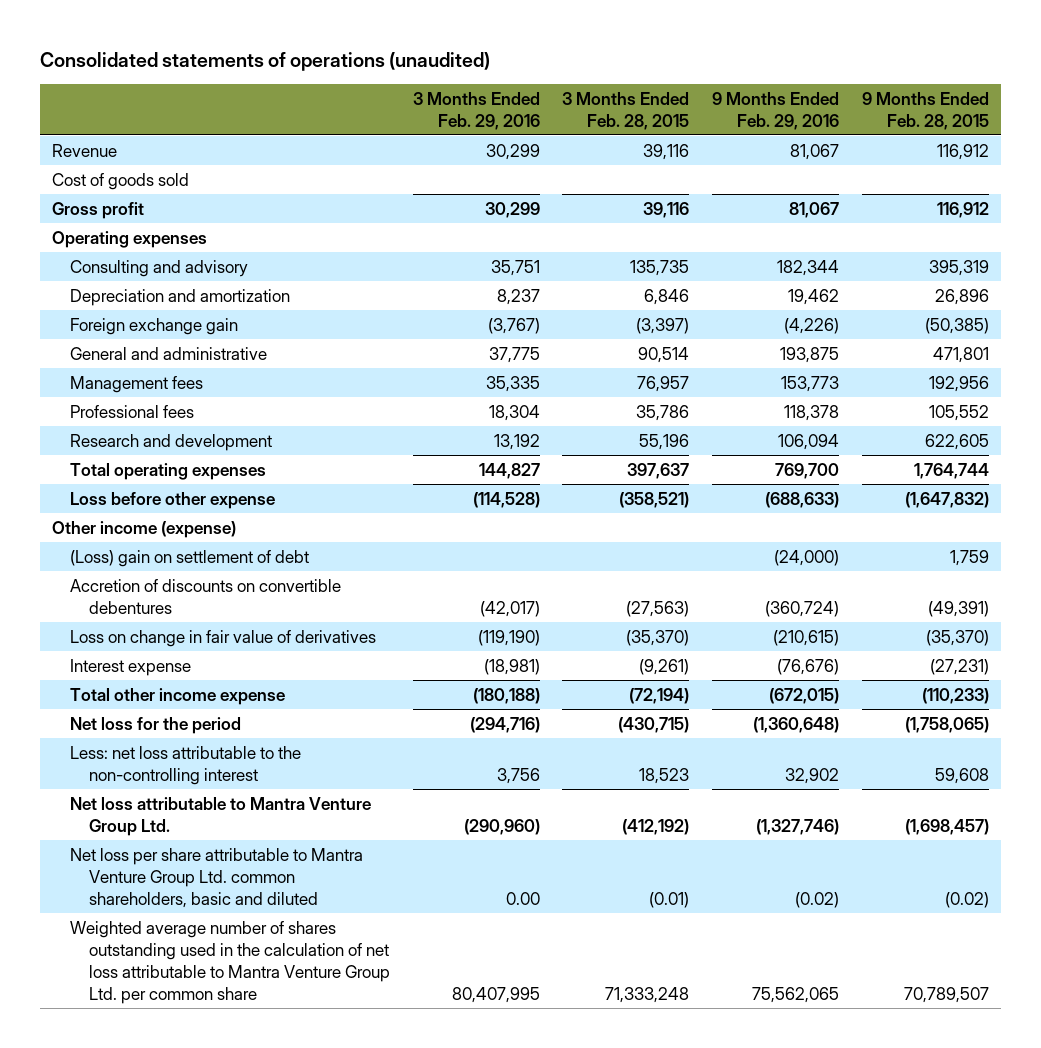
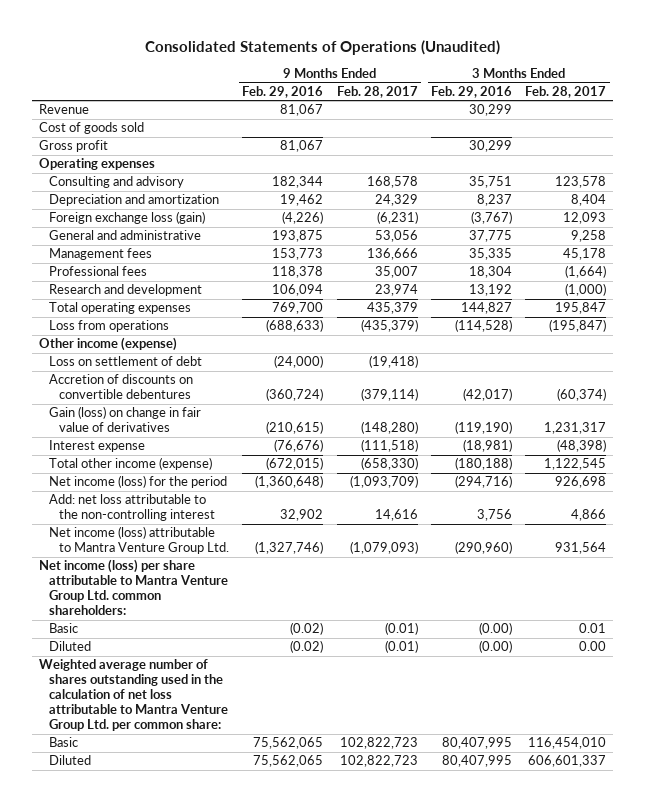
- Consolidated statements of operations (unaudited)
+ Consolidated Statements of Operations (Unaudited)
- | 3 Months Ended Feb. 29, 2016 | 3 Months Ended Feb. 28, 2015 | 9 Months Ended Feb. 29, 2016 | 9 Months Ended Feb. 28, 2015
+ | 9 Months Ended Feb. 29, 2016 | 9 Months Ended Feb. 28, 2017 | 3 Months Ended Feb. 29, 2016 | 3 Months Ended Feb. 28, 2017
- Foreign exchange gain | (3,767) | (3,397) | (4,226) | (50,385)
+ Foreign exchange loss (gain) | (4,226) | (6,231) | (3,767) | 12,093
- Loss before other expense | (114,528) | (358,521) | (688,633) | (1,647,832)
+ Loss from operations | (688,633) | (435,379) | (114,528) | (195,847)
- (Loss) gain on settlement of debt | | | (24,000) | 1,759
+ Loss on settlement of debt | (24,000) | (19,418) | |
- Loss on change in fair value of derivatives | (119,190) | (35,370) | (210,615) | (35,370)
+ Gain (loss) on change in fair value of derivatives | (210,615) | (148,280) | (119,190) | 1,231,317
- Total other income expense | (180,188) | (72,194) | (672,015) | (110,233)
- Net loss for the period | (294,716) | (430,715) | (1,360,648) | (1,758,065)
- Less: net loss attributable to the non-controlling interest | 3,756 | 18,523 | 32,902 | 59,608
- Net loss attributable to Mantra Venture Group Ltd. | (290,960) | (412,192) | (1,327,746) | (1,698,457)
- Net loss per share attributable to Mantra Venture Group Ltd. common shareholders, basic and diluted | 0.00 | (0.01) | (0.02) | (0.02)
- Weighted average number of shares outstanding used in the calculation of net loss attributable to Mantra Venture Group Ltd. per common share | 80,407,995 | 71,333,248 | 75,562,065 | 70,789,507
+ Total other income (expense) | (672,015) | (658,330) | (180,188) | 1,122,545
+ Net income (loss) for the period | (1,360,648) | (1,093,709) | (294,716) | 926,698
+ Add: net loss attributable to the non-controlling interest | 32,902 | 14,616 | 3,756 | 4,866
+ Net income (loss) attributable to Mantra Venture Group Ltd. | (1,327,746) | (1,079,093) | (290,960) | 931,564
+ Net income (loss) per share attributable to Mantra Venture Group Ltd. common shareholders:
+ Basic | (0.02) | (0.01) | (0.00) | 0.01
+ Diluted | (0.02) | (0.01) | (0.00) | 0.00
+ Weighted average number of shares outstanding used in the calculation of net loss attributable to Mantra Venture Group Ltd. per common share:
+ Basic | 75,562,065 | 102,822,723 | 80,407,995 | 116,454,010
+ Diluted | 75,562,065 | 102,822,723 | 80,407,995 | 606,601,337

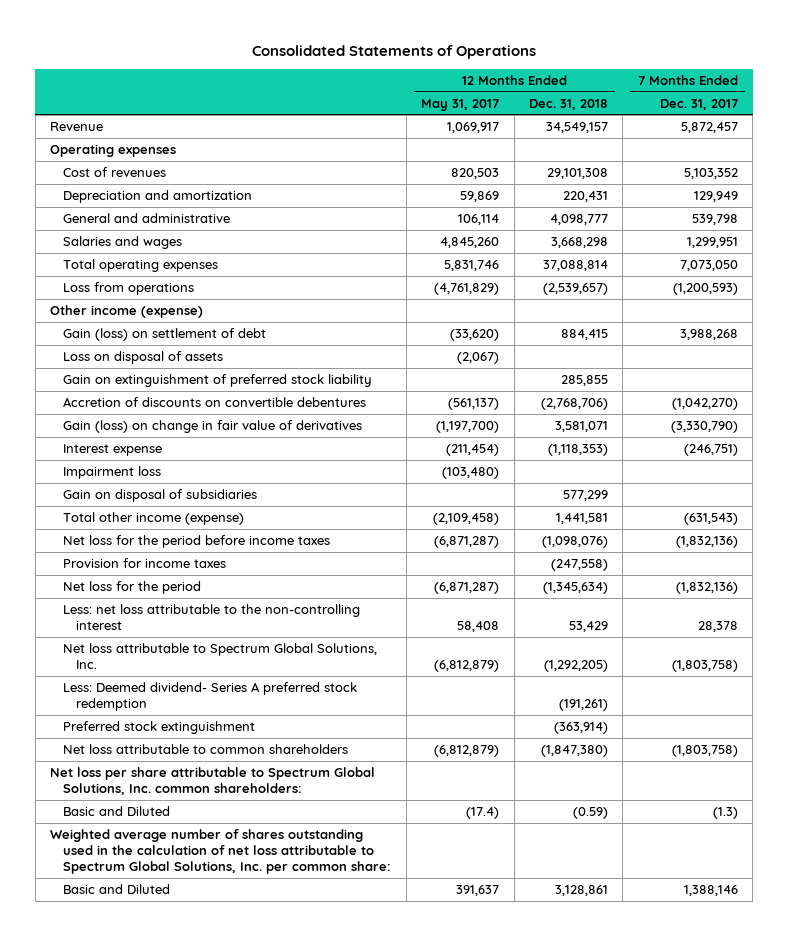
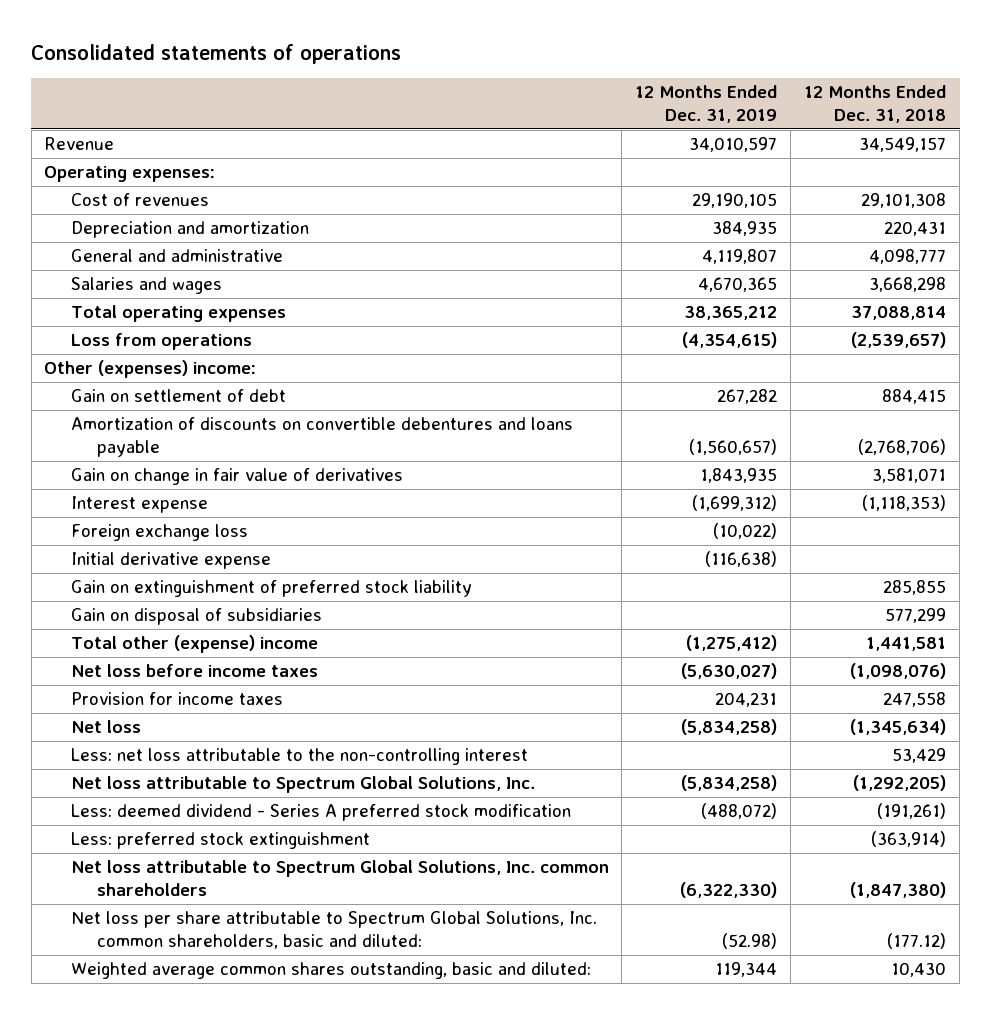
- Consolidated Statements of Operations
+ Consolidated statements of operations
- | 12 Months Ended May 31, 2017 | 12 Months Ended Dec. 31, 2018 | 7 Months Ended Dec. 31, 2017
+ | 12 Months Ended Dec. 31, 2019 | 12 Months Ended Dec. 31, 2018
- Operating expenses
+ Operating expenses:
- Other income (expense)
- Gain (loss) on settlement of debt | (33,620) | 884,415 | 3,988,268
- Loss on disposal of assets | (2,067) | |
- Accretion of discounts on convertible debentures | (561,137) | (2,768,706) | (1,042,270)
- Gain (loss) on change in fair value of derivatives | (1,197,700) | 3,581,071 | (3,330,790)
+ Other (expenses) income:
+ Gain on settlement of debt | 267,282 | 884,415
+ Amortization of discounts on convertible debentures and loans payable | (1,560,657) | (2,768,706)
+ Gain on change in fair value of derivatives | 1,843,935 | 3,581,071
- Impairment loss | (103,480) | |
+ Foreign exchange loss | (10,022) |
+ Initial derivative expense | (116,638) |
moved down: Gain on extinguishment of preferred stock liability | | 285,855
- Total other income (expense) | (2,109,458) | 1,441,581 | (631,543)
- Net loss for the period before income taxes | (6,871,287) | (1,098,076) | (1,832,136)
- Provision for income taxes | | (247,558) |
- Net loss for the period | (6,871,287) | (1,345,634) | (1,832,136)
+ Total other (expense) income | (1,275,412) | 1,441,581
+ Net loss before income taxes | (5,630,027) | (1,098,076)
+ Provision for income taxes | 204,231 | 247,558
+ Net loss | (5,834,258) | (1,345,634)
- Less: Deemed dividend- Series A preferred stock redemption | | (191,261) |
- Preferred stock extinguishment | | (363,914) |
- Net loss attributable to common shareholders | (6,812,879) | (1,847,380) | (1,803,758)
- Net loss per share attributable to Spectrum Global Solutions, Inc. common shareholders:
- Basic and Diluted | (17.4) | (0.59) | (1.3)
- Weighted average number of shares outstanding used in the calculation of net loss attributable to Spectrum Global Solutions, Inc. per common share:
- Basic and Diluted | 391,637 | 3,128,861 | 1,388,146
+ Less: deemed dividend - Series A preferred stock modification | (488,072) | (191,261)
+ Less: preferred stock extinguishment | | (363,914)
+ Net loss attributable to Spectrum Global Solutions, Inc. common shareholders | (6,322,330) | (1,847,380)
+ Net loss per share attributable to Spectrum Global Solutions, Inc. common shareholders, basic and diluted: | (52.98) | (177.12)
+ Weighted average common shares outstanding, basic and diluted: | 119,344 | 10,430

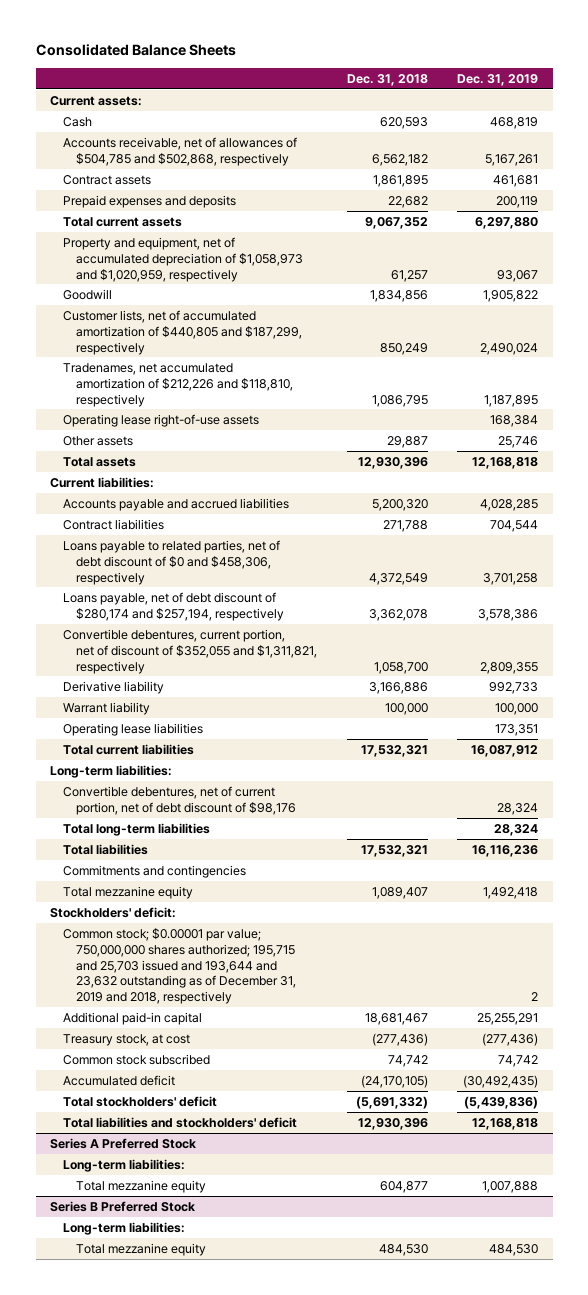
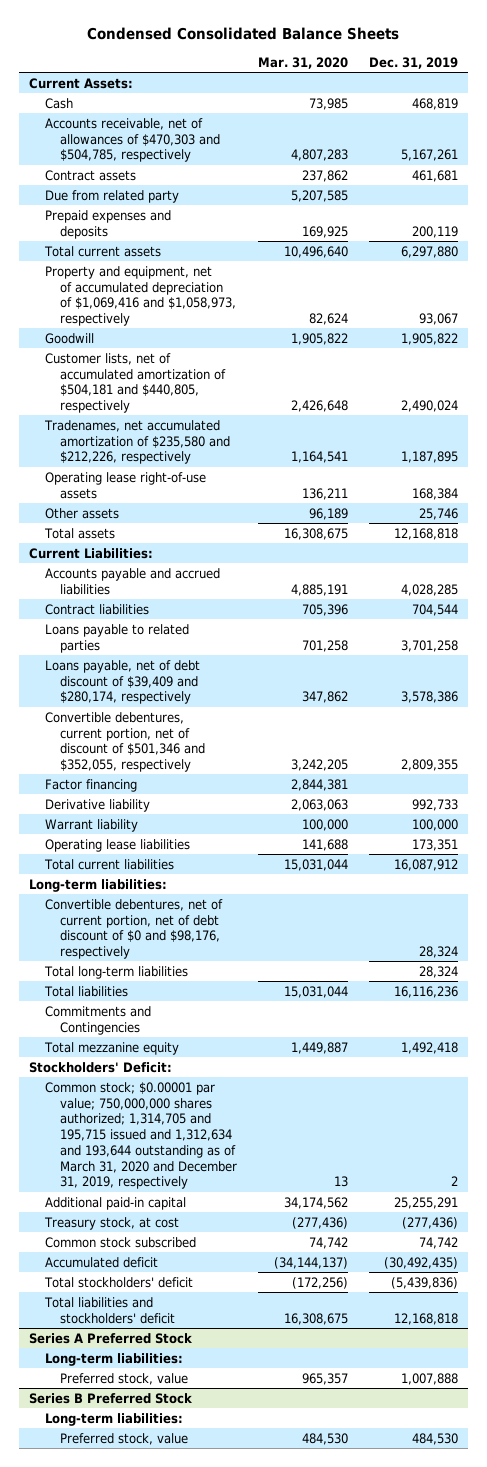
- Consolidated Balance Sheets
+ Condensed Consolidated Balance Sheets
- | Dec. 31, 2018 | Dec. 31, 2019
+ | Mar. 31, 2020 | Dec. 31, 2019
- Current assets:
+ Current Assets:
- Accounts receivable, net of allowances of $504,785 and $502,868, respectively | 6,562,182 | 5,167,261
+ Accounts receivable, net of allowances of $470,303 and $504,785, respectively | 4,807,283 | 5,167,261
+ Due from related party | 5,207,585 |
- Property and equipment, net of accumulated depreciation of $1,058,973 and $1,020,959, respectively | 61,257 | 93,067
+ Property and equipment, net of accumulated depreciation of $1,069,416 and $1,058,973, respectively | 82,624 | 93,067
- Customer lists, net of accumulated amortization of $440,805 and $187,299, respectively | 850,249 | 2,490,024
- Tradenames, net accumulated amortization of $212,226 and $118,810, respectively | 1,086,795 | 1,187,895
+ Customer lists, net of accumulated amortization of $504,181 and $440,805, respectively | 2,426,648 | 2,490,024
+ Tradenames, net accumulated amortization of $235,580 and $212,226, respectively | 1,164,541 | 1,187,895
- Current liabilities:
+ Current Liabilities:
- Loans payable to related parties, net of debt discount of $0 and $458,306, respectively | 4,372,549 | 3,701,258
- Loans payable, net of debt discount of $280,174 and $257,194, respectively | 3,362,078 | 3,578,386
- Convertible debentures, current portion, net of discount of $352,055 and $1,311,821, respectively | 1,058,700 | 2,809,355
+ Loans payable to related parties | 701,258 | 3,701,258
+ Loans payable, net of debt discount of $39,409 and $280,174, respectively | 347,862 | 3,578,386
+ Convertible debentures, current portion, net of discount of $501,346 and $352,055, respectively | 3,242,205 | 2,809,355
+ Factor financing | 2,844,381 |
- Convertible debentures, net of current portion, net of debt discount of $98,176 | | 28,324
+ Convertible debentures, net of current portion, net of debt discount of $0 and $98,176, respectively | | 28,324
- Commitments and contingencies
+ Commitments and Contingencies
- Stockholders' deficit:
- Common stock; $0.00001 par value; 750,000,000 shares authorized; 195,715 and 25,703 issued and 193,644 and 23,632 outstanding as of December 31, 2019 and 2018, respectively | | 2
+ Stockholders' Deficit:
+ Common stock; $0.00001 par value; 750,000,000 shares authorized; 1,314,705 and 195,715 issued and 1,312,634 and 193,644 outstanding as of March 31, 2020 and December 31, 2019, respectively | 13 | 2
@ Series A Preferred Stock
- Total mezzanine equity | 604,877 | 1,007,888
+ Preferred stock, value | 965,357 | 1,007,888
@ Series B Preferred Stock
- Total mezzanine equity | 484,530 | 484,530
+ Preferred stock, value | 484,530 | 484,530

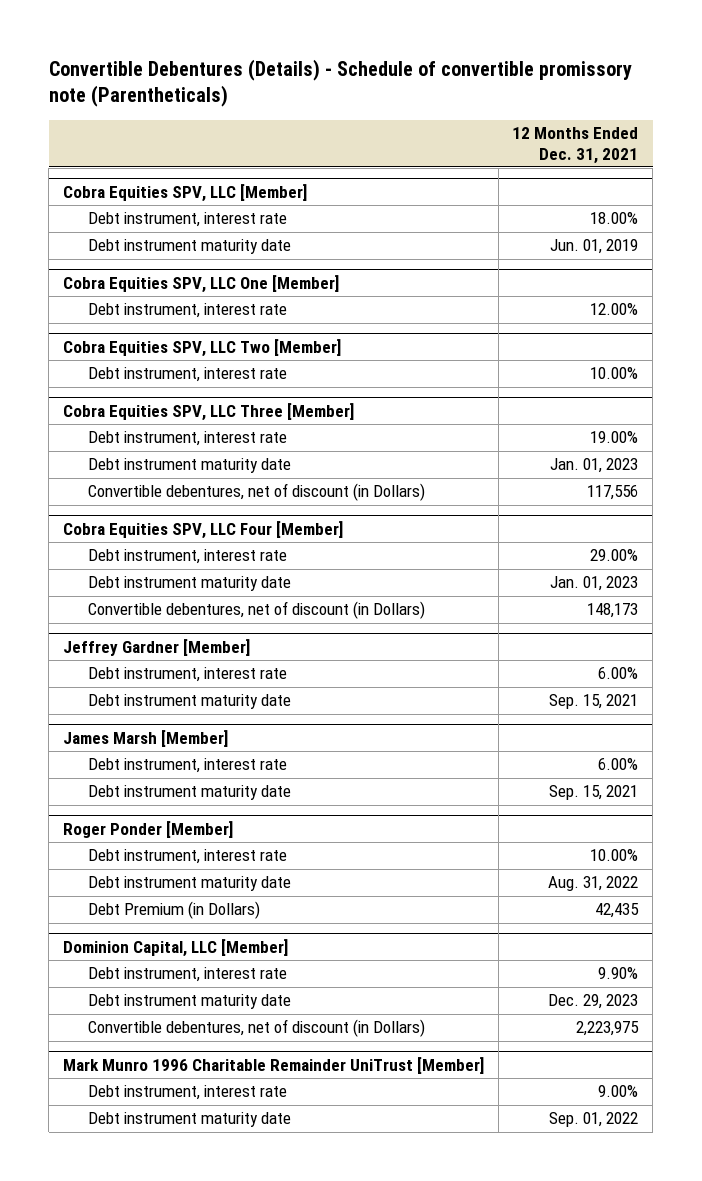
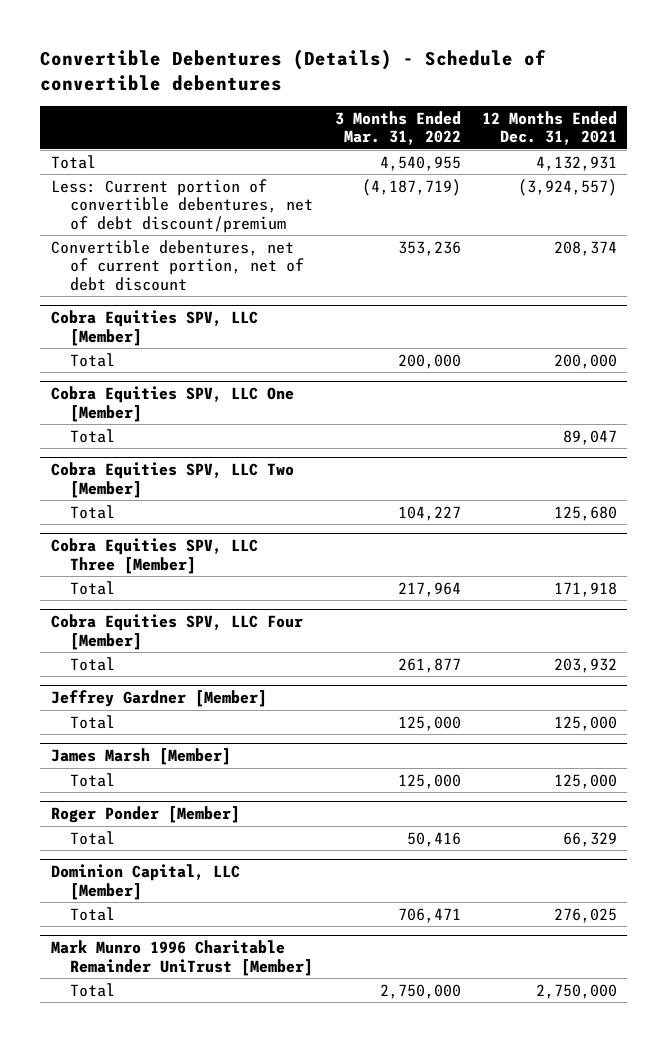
- Convertible Debentures (Details) - Schedule of convertible promissory note (Parentheticals)
+ Convertible Debentures (Details) - Schedule of convertible debentures
- | 12 Months Ended Dec. 31, 2021
+ | 3 Months Ended Mar. 31, 2022 | 12 Months Ended Dec. 31, 2021
+ Total | 4,540,955 | 4,132,931
+ Less: Current portion of convertible debentures, net of debt discount/premium | (4,187,719) | (3,924,557)
+ Convertible debentures, net of current portion, net of debt discount | 353,236 | 208,374
@ Cobra Equities SPV, LLC [Member]
- Debt instrument, interest rate | 18.00%
- Debt instrument maturity date | Jun. 01, 2019
+ Total | 200,000 | 200,000
@ Cobra Equities SPV, LLC One [Member]
- Debt instrument, interest rate | 12.00%
+ Total | | 89,047
@ Cobra Equities SPV, LLC Two [Member]
- Debt instrument, interest rate | 10.00%
+ Total | 104,227 | 125,680
@ Cobra Equities SPV, LLC Three [Member]
- Debt instrument, interest rate | 19.00%
- Debt instrument maturity date | Jan. 01, 2023
- Convertible debentures, net of discount (in Dollars) | 117,556
+ Total | 217,964 | 171,918
@ Cobra Equities SPV, LLC Four [Member]
- Debt instrument, interest rate | 29.00%
- Debt instrument maturity date | Jan. 01, 2023
- Convertible debentures, net of discount (in Dollars) | 148,173
+ Total | 261,877 | 203,932
@ Jeffrey Gardner [Member]
- Debt instrument, interest rate | 6.00%
- Debt instrument maturity date | Sep. 15, 2021
+ Total | 125,000 | 125,000
@ James Marsh [Member]
- Debt instrument, interest rate | 6.00%
- Debt instrument maturity date | Sep. 15, 2021
+ Total | 125,000 | 125,000
@ Roger Ponder [Member]
- Debt instrument, interest rate | 10.00%
- Debt instrument maturity date | Aug. 31, 2022
- Debt Premium (in Dollars) | 42,435
+ Total | 50,416 | 66,329
@ Dominion Capital, LLC [Member]
- Debt instrument, interest rate | 9.90%
- Debt instrument maturity date | Dec. 29, 2023
- Convertible debentures, net of discount (in Dollars) | 2,223,975
+ Total | 706,471 | 276,025
@ Mark Munro 1996 Charitable Remainder UniTrust [Member]
- Debt instrument, interest rate | 9.00%
- Debt instrument maturity date | Sep. 01, 2022
+ Total | 2,750,000 | 2,750,000

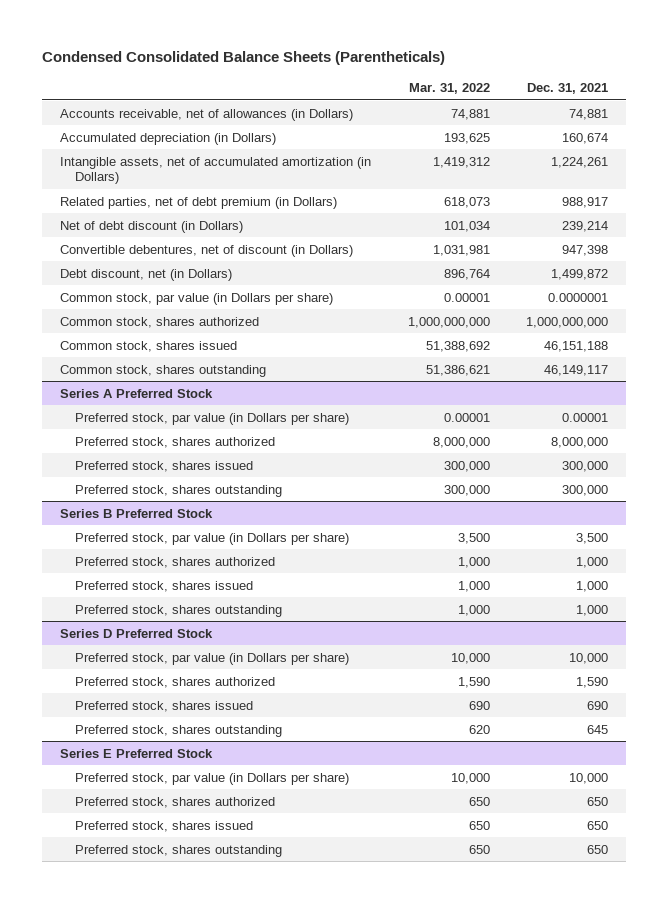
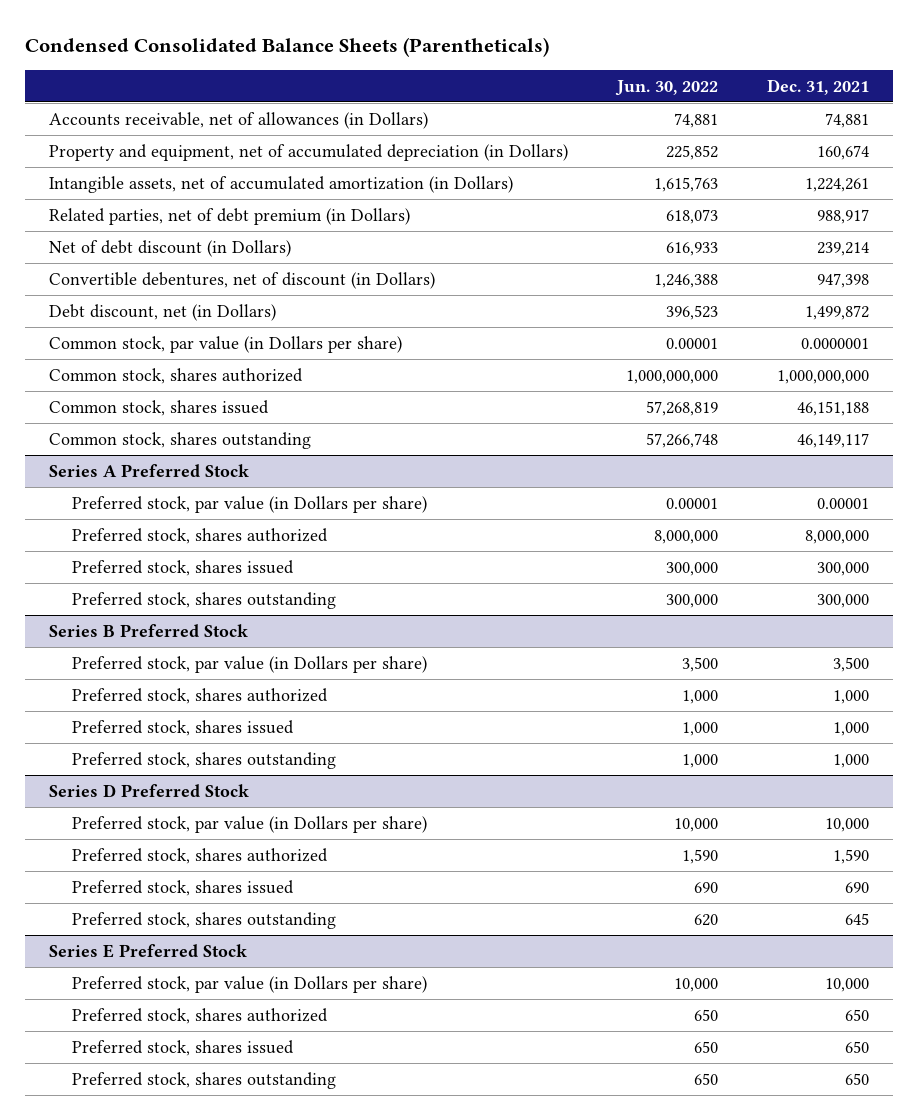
- | Mar. 31, 2022 | Dec. 31, 2021
+ | Jun. 30, 2022 | Dec. 31, 2021
- Accumulated depreciation (in Dollars) | 193,625 | 160,674
+ Property and equipment, net of accumulated depreciation (in Dollars) | 225,852 | 160,674

